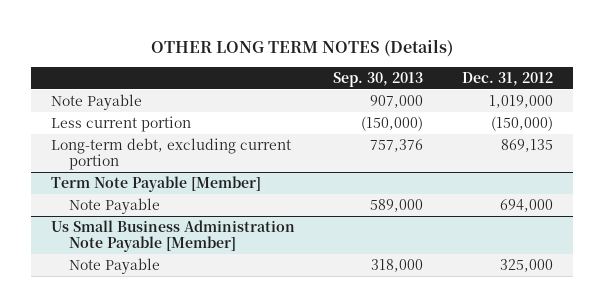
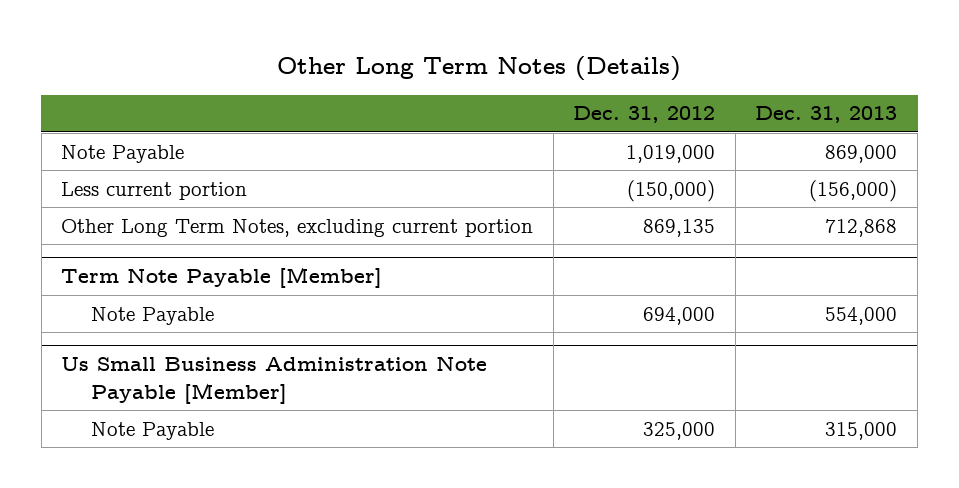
- OTHER LONG TERM NOTES (Details)
+ Other Long Term Notes (Details)
- | Sep. 30, 2013 | Dec. 31, 2012
+ | Dec. 31, 2012 | Dec. 31, 2013
- Long-term debt, excluding current portion | 757,376 | 869,135
+ Other Long Term Notes, excluding current portion | 869,135 | 712,868

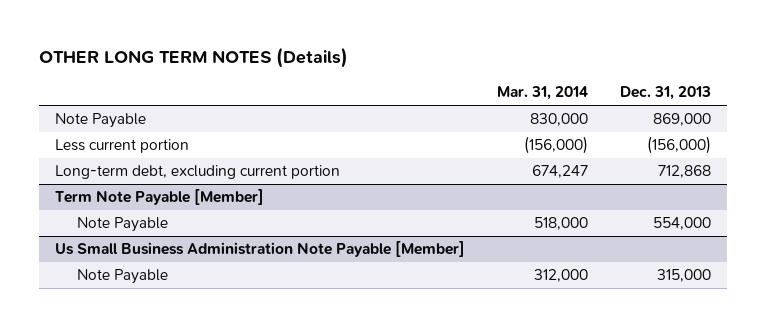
- Other Long Term Notes (Details)
+ OTHER LONG TERM NOTES (Details)
- | Dec. 31, 2012 | Dec. 31, 2013
+ | Mar. 31, 2014 | Dec. 31, 2013
- Other Long Term Notes, excluding current portion | 869,135 | 712,868
+ Long-term debt, excluding current portion | 674,247 | 712,868

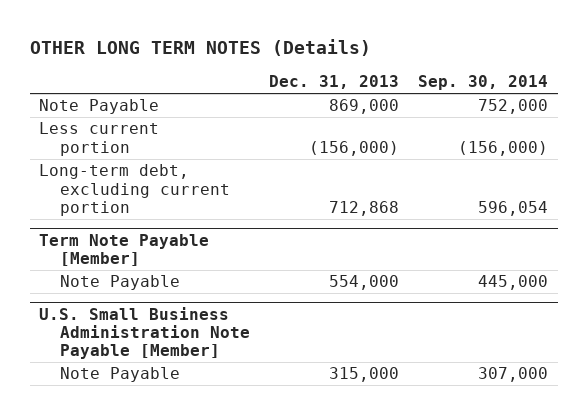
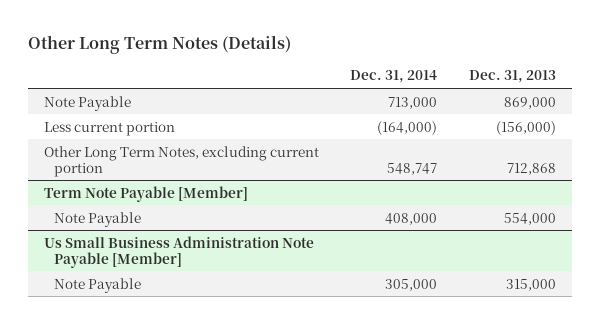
- OTHER LONG TERM NOTES (Details)
+ Other Long Term Notes (Details)
- | Dec. 31, 2013 | Sep. 30, 2014
+ | Dec. 31, 2014 | Dec. 31, 2013
- Long-term debt, excluding current portion | 712,868 | 596,054
+ Other Long Term Notes, excluding current portion | 548,747 | 712,868
- U.S. Small Business Administration Note Payable [Member]
+ Us Small Business Administration Note Payable [Member]

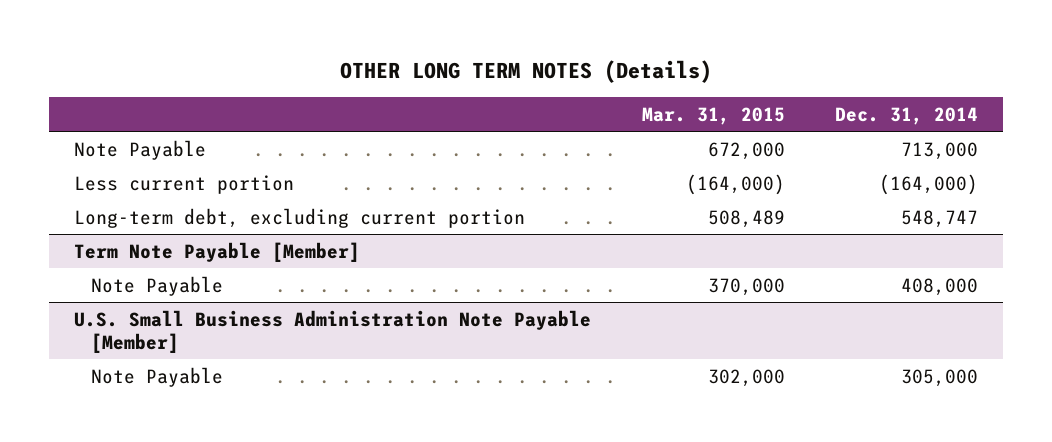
- Other Long Term Notes (Details)
+ OTHER LONG TERM NOTES (Details)
- | Dec. 31, 2014 | Dec. 31, 2013
+ | Mar. 31, 2015 | Dec. 31, 2014
- Other Long Term Notes, excluding current portion | 548,747 | 712,868
+ Long-term debt, excluding current portion | 508,489 | 548,747
- Us Small Business Administration Note Payable [Member]
+ U.S. Small Business Administration Note Payable [Member]

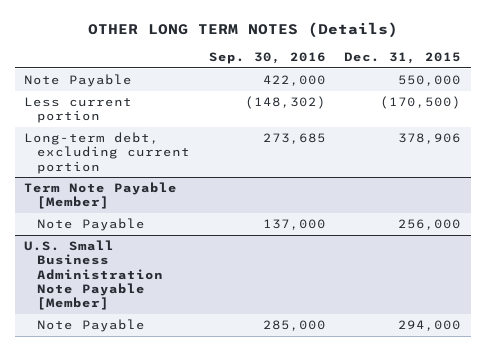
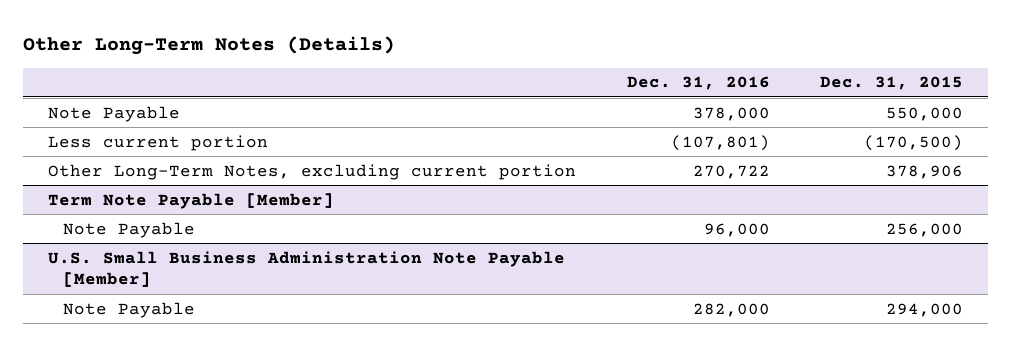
- OTHER LONG TERM NOTES (Details)
+ Other Long-Term Notes (Details)
- | Sep. 30, 2016 | Dec. 31, 2015
+ | Dec. 31, 2016 | Dec. 31, 2015
- Long-term debt, excluding current portion | 273,685 | 378,906
+ Other Long-Term Notes, excluding current portion | 270,722 | 378,906

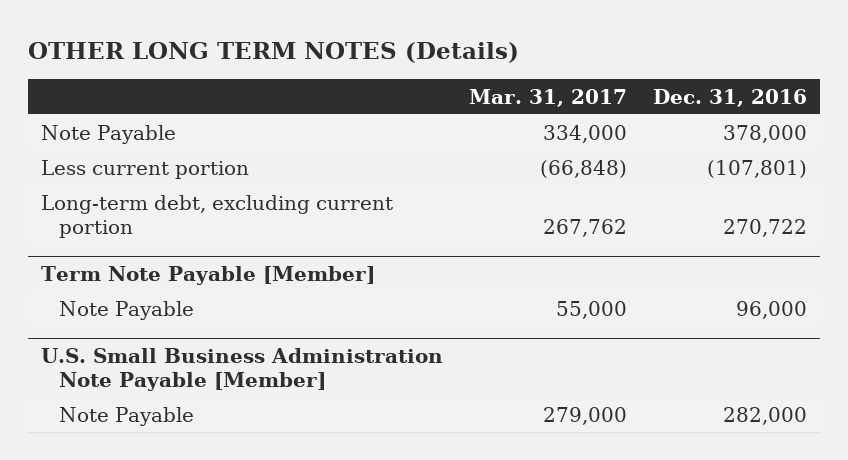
- Other Long-Term Notes (Details)
+ OTHER LONG TERM NOTES (Details)
- | Dec. 31, 2016 | Dec. 31, 2015
+ | Mar. 31, 2017 | Dec. 31, 2016
- Other Long-Term Notes, excluding current portion | 270,722 | 378,906
+ Long-term debt, excluding current portion | 267,762 | 270,722

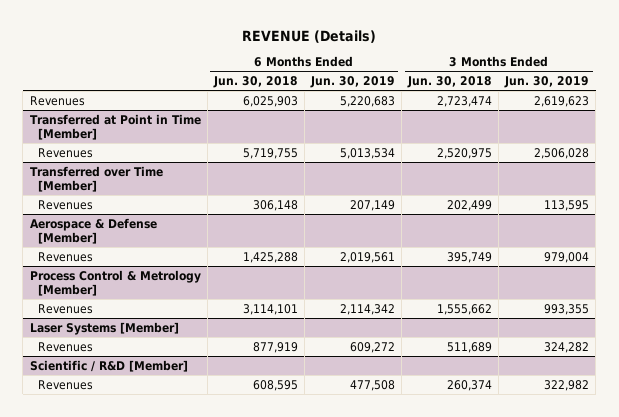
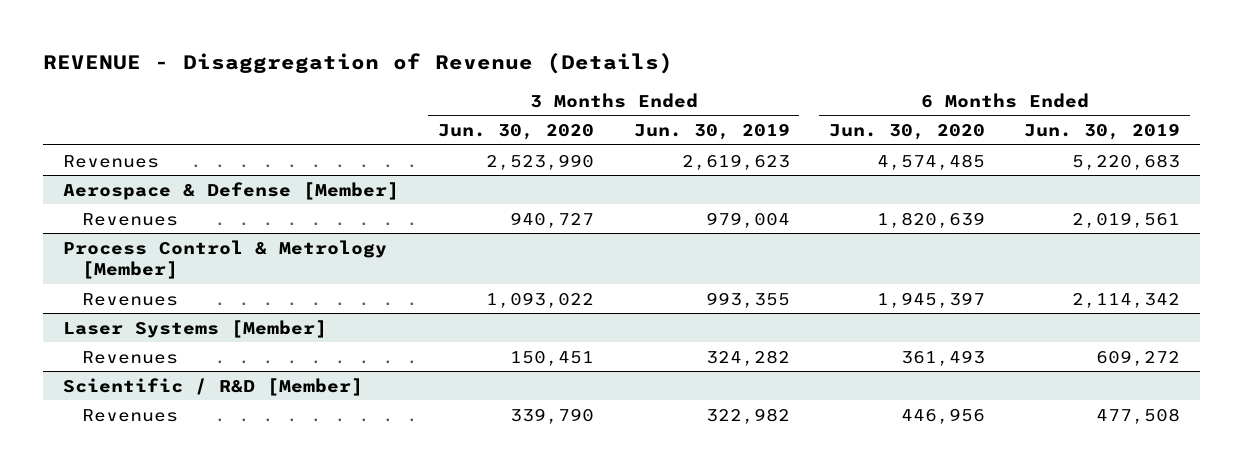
- REVENUE (Details)
+ REVENUE - Disaggregation of Revenue (Details)
- | 6 Months Ended Jun. 30, 2018 | 6 Months Ended Jun. 30, 2019 | 3 Months Ended Jun. 30, 2018 | 3 Months Ended Jun. 30, 2019
+ | 3 Months Ended Jun. 30, 2020 | 3 Months Ended Jun. 30, 2019 | 6 Months Ended Jun. 30, 2020 | 6 Months Ended Jun. 30, 2019
- Transferred at Point in Time [Member]
- Revenues | 5,719,755 | 5,013,534 | 2,520,975 | 2,506,028
- Transferred over Time [Member]
- Revenues | 306,148 | 207,149 | 202,499 | 113,595

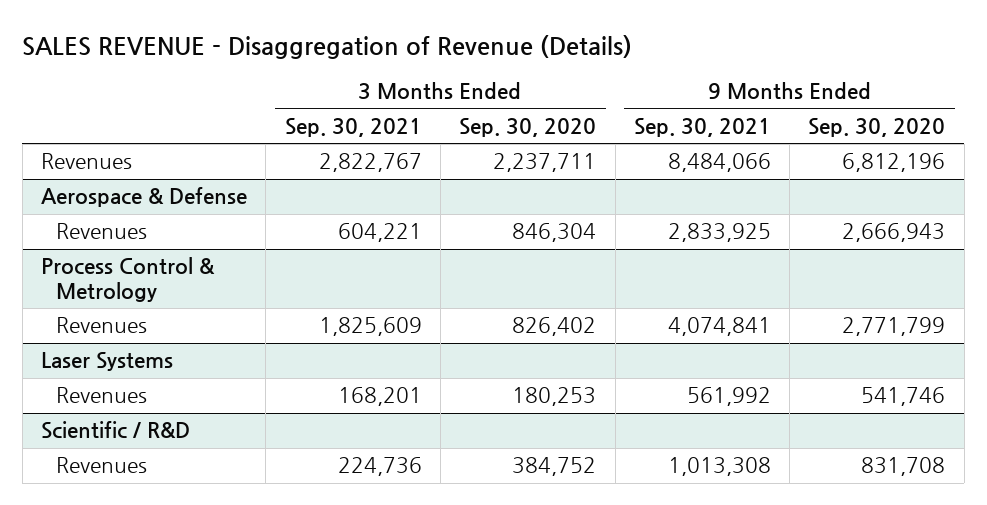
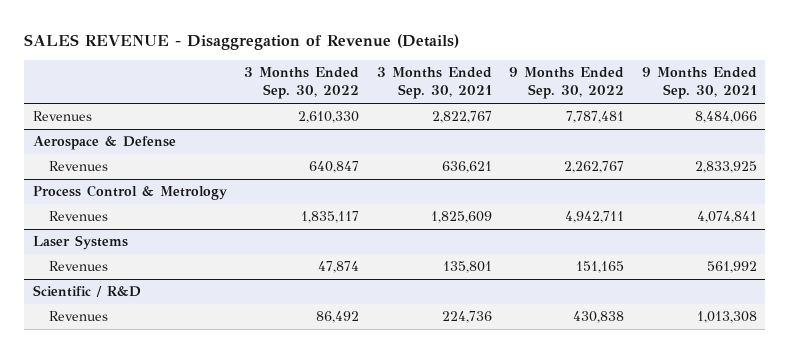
- | 3 Months Ended Sep. 30, 2021 | 3 Months Ended Sep. 30, 2020 | 9 Months Ended Sep. 30, 2021 | 9 Months Ended Sep. 30, 2020
+ | 3 Months Ended Sep. 30, 2022 | 3 Months Ended Sep. 30, 2021 | 9 Months Ended Sep. 30, 2022 | 9 Months Ended Sep. 30, 2021
@ Aerospace & Defense
- Revenues | 604,221 | 846,304 | 2,833,925 | 2,666,943
+ Revenues | 640,847 | 636,621 | 2,262,767 | 2,833,925
@ Laser Systems
- Revenues | 168,201 | 180,253 | 561,992 | 541,746
+ Revenues | 47,874 | 135,801 | 151,165 | 561,992

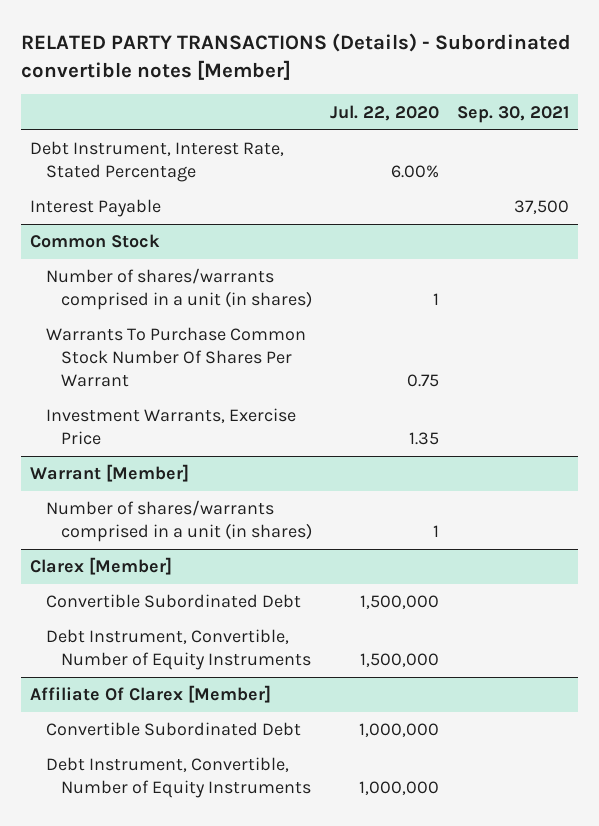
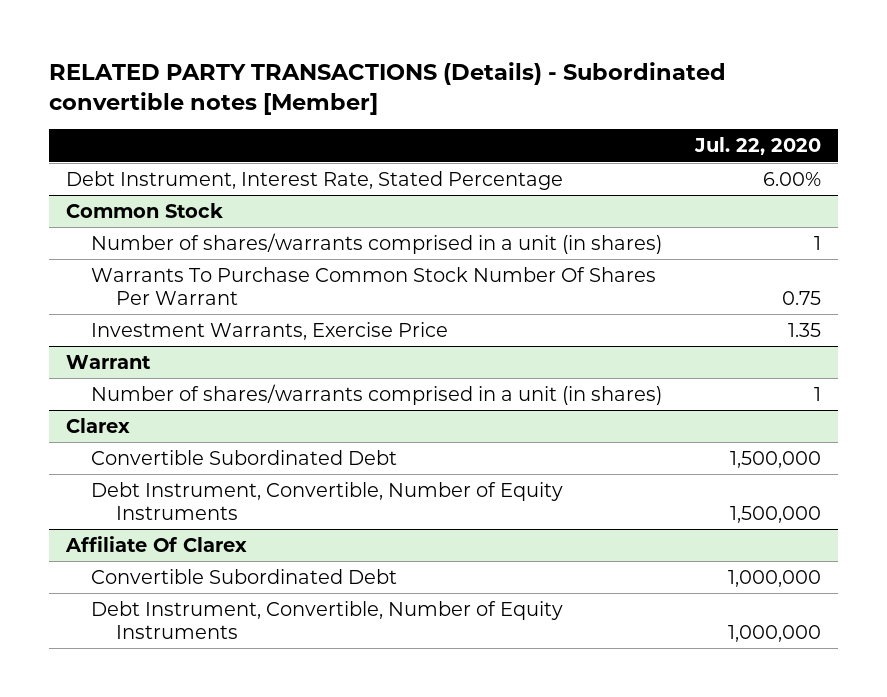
- | Jul. 22, 2020 | Sep. 30, 2021
+ | Jul. 22, 2020
- Interest Payable | | 37,500
- Warrant [Member]
+ Warrant
- Clarex [Member]
+ Clarex
- Affiliate Of Clarex [Member]
+ Affiliate Of Clarex

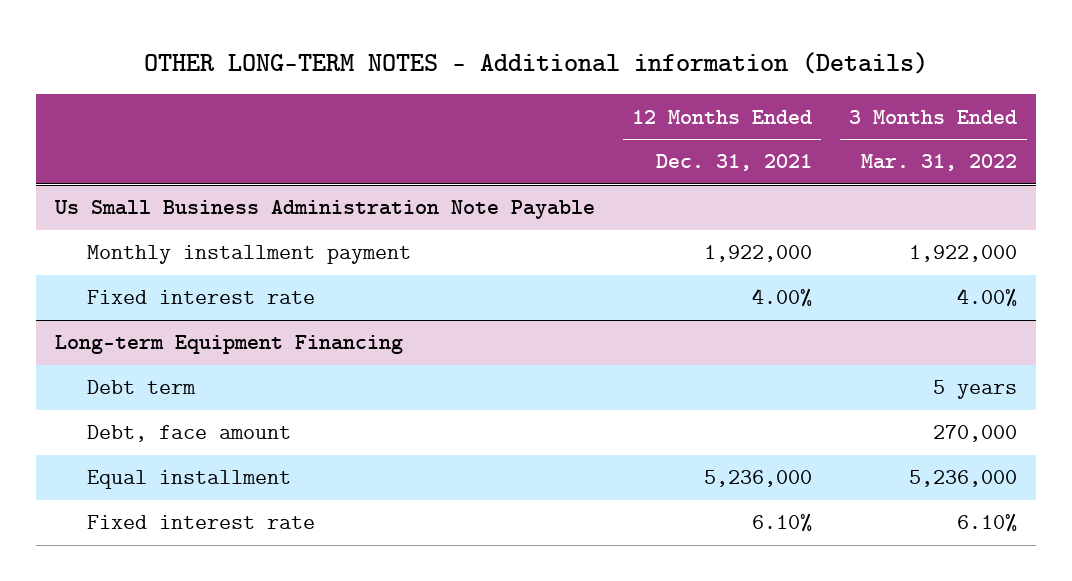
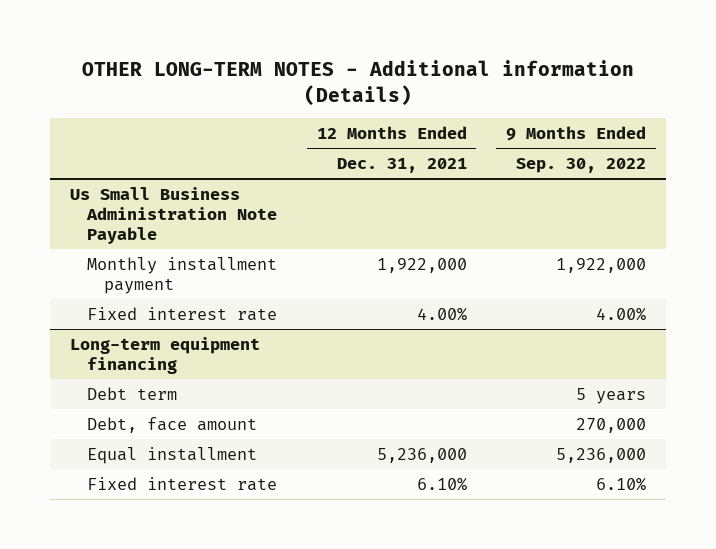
- | 12 Months Ended Dec. 31, 2021 | 3 Months Ended Mar. 31, 2022
+ | 12 Months Ended Dec. 31, 2021 | 9 Months Ended Sep. 30, 2022
- Long-term Equipment Financing
+ Long-term equipment financing

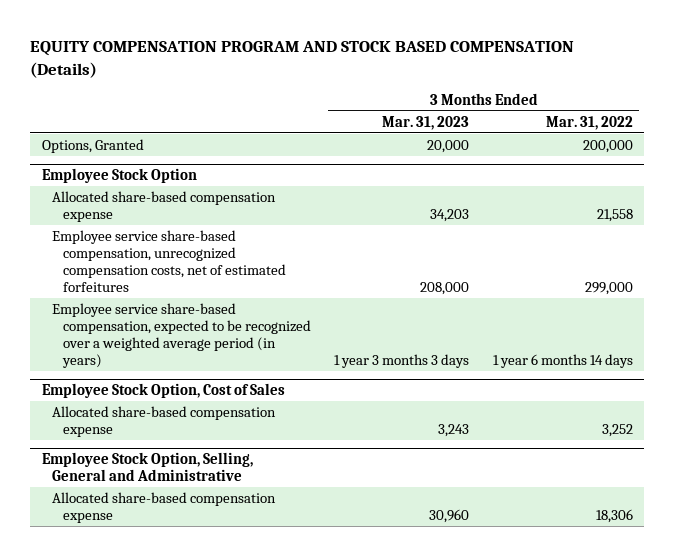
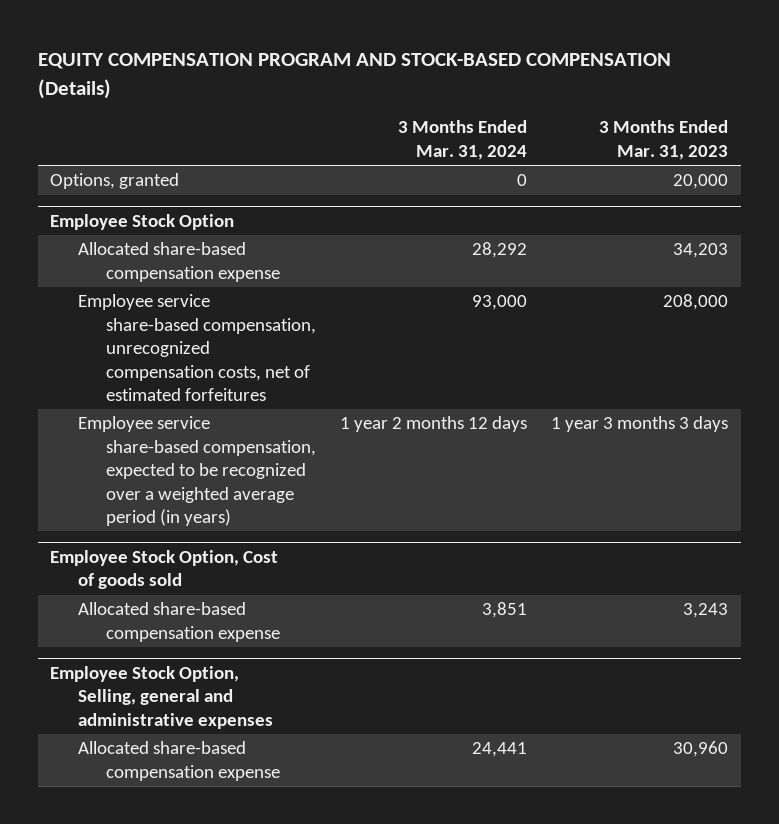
- EQUITY COMPENSATION PROGRAM AND STOCK BASED COMPENSATION (Details)
+ EQUITY COMPENSATION PROGRAM AND STOCK-BASED COMPENSATION (Details)
- | 3 Months Ended Mar. 31, 2023 | 3 Months Ended Mar. 31, 2022
+ | 3 Months Ended Mar. 31, 2024 | 3 Months Ended Mar. 31, 2023
- Options, Granted | 20,000 | 200,000
+ Options, granted | 0 | 20,000
- Employee Stock Option, Cost of Sales
+ Employee Stock Option, Cost of goods sold
- Employee Stock Option, Selling, General and Administrative
+ Employee Stock Option, Selling, general and administrative expenses

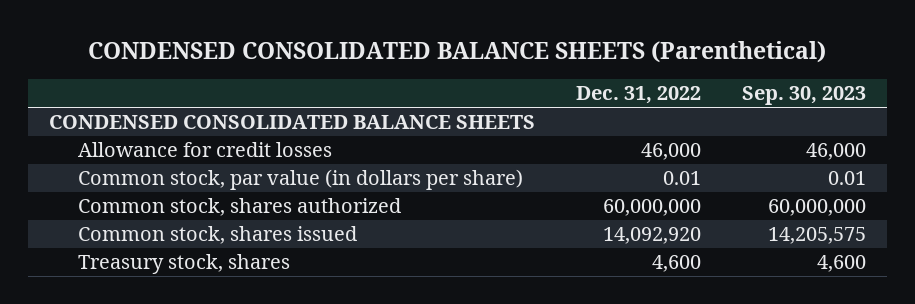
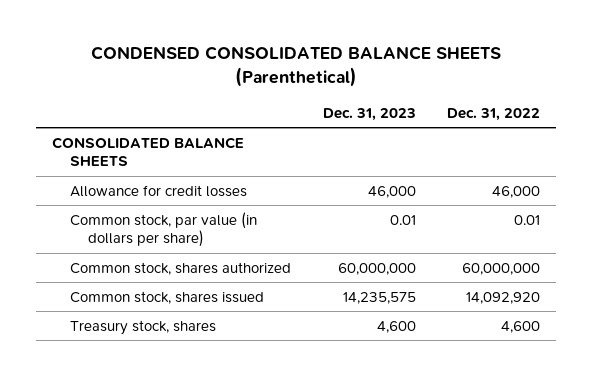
- | Dec. 31, 2022 | Sep. 30, 2023
+ | Dec. 31, 2023 | Dec. 31, 2022
- CONDENSED CONSOLIDATED BALANCE SHEETS
+ CONSOLIDATED BALANCE SHEETS

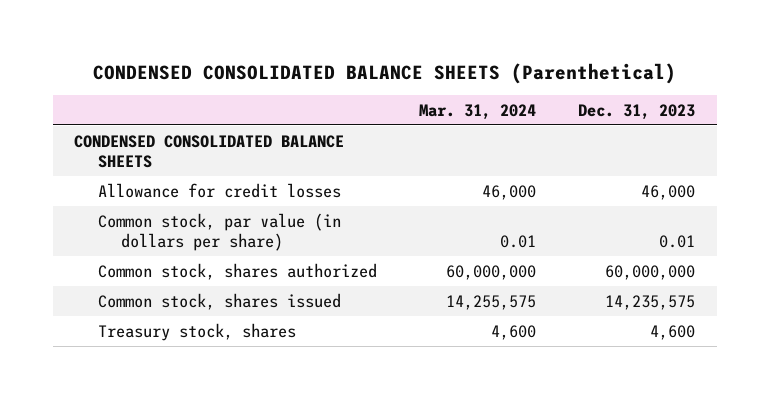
- | Dec. 31, 2023 | Dec. 31, 2022
+ | Mar. 31, 2024 | Dec. 31, 2023
- CONSOLIDATED BALANCE SHEETS
+ CONDENSED CONSOLIDATED BALANCE SHEETS

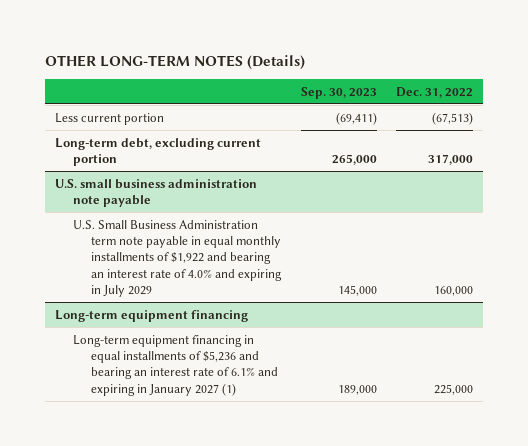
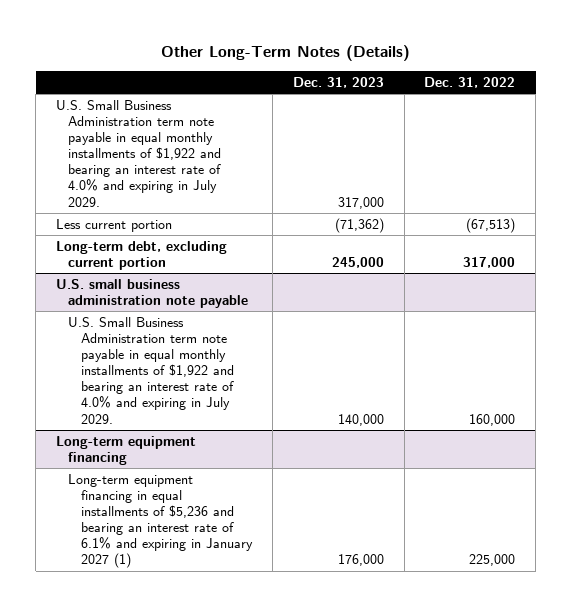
- OTHER LONG-TERM NOTES (Details)
+ Other Long-Term Notes (Details)
- | Sep. 30, 2023 | Dec. 31, 2022
+ | Dec. 31, 2023 | Dec. 31, 2022
+ U.S. Small Business Administration term note payable in equal monthly installments of $1,922 and bearing an interest rate of 4.0% and expiring in July 2029. | 317,000 |
@ U.S. small business administration note payable
- U.S. Small Business Administration term note payable in equal monthly installments of $1,922 and bearing an interest rate of 4.0% and expiring in July 2029 | 145,000 | 160,000
+ U.S. Small Business Administration term note payable in equal monthly installments of $1,922 and bearing an interest rate of 4.0% and expiring in July 2029. | 140,000 | 160,000

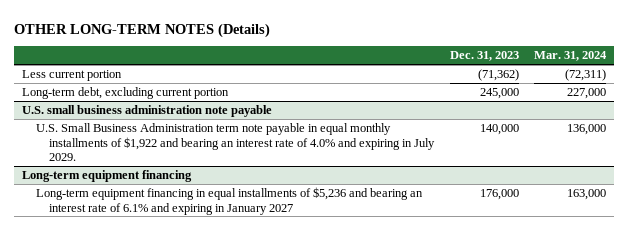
- Other Long-Term Notes (Details)
+ OTHER LONG-TERM NOTES (Details)
- | Dec. 31, 2023 | Dec. 31, 2022
+ | Dec. 31, 2023 | Mar. 31, 2024
- U.S. Small Business Administration term note payable in equal monthly installments of $1,922 and bearing an interest rate of 4.0% and expiring in July 2029. | 317,000 |
@ Long-term equipment financing
- Long-term equipment financing in equal installments of $5,236 and bearing an interest rate of 6.1% and expiring in January 2027 (1) | 176,000 | 225,000
+ Long-term equipment financing in equal installments of $5,236 and bearing an interest rate of 6.1% and expiring in January 2027 | 176,000 | 163,000

